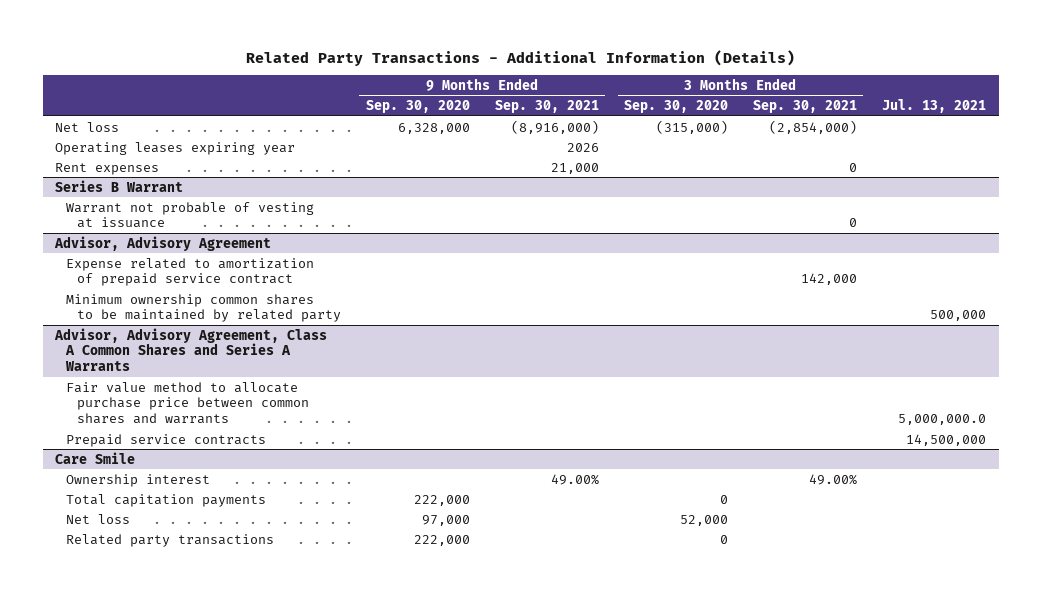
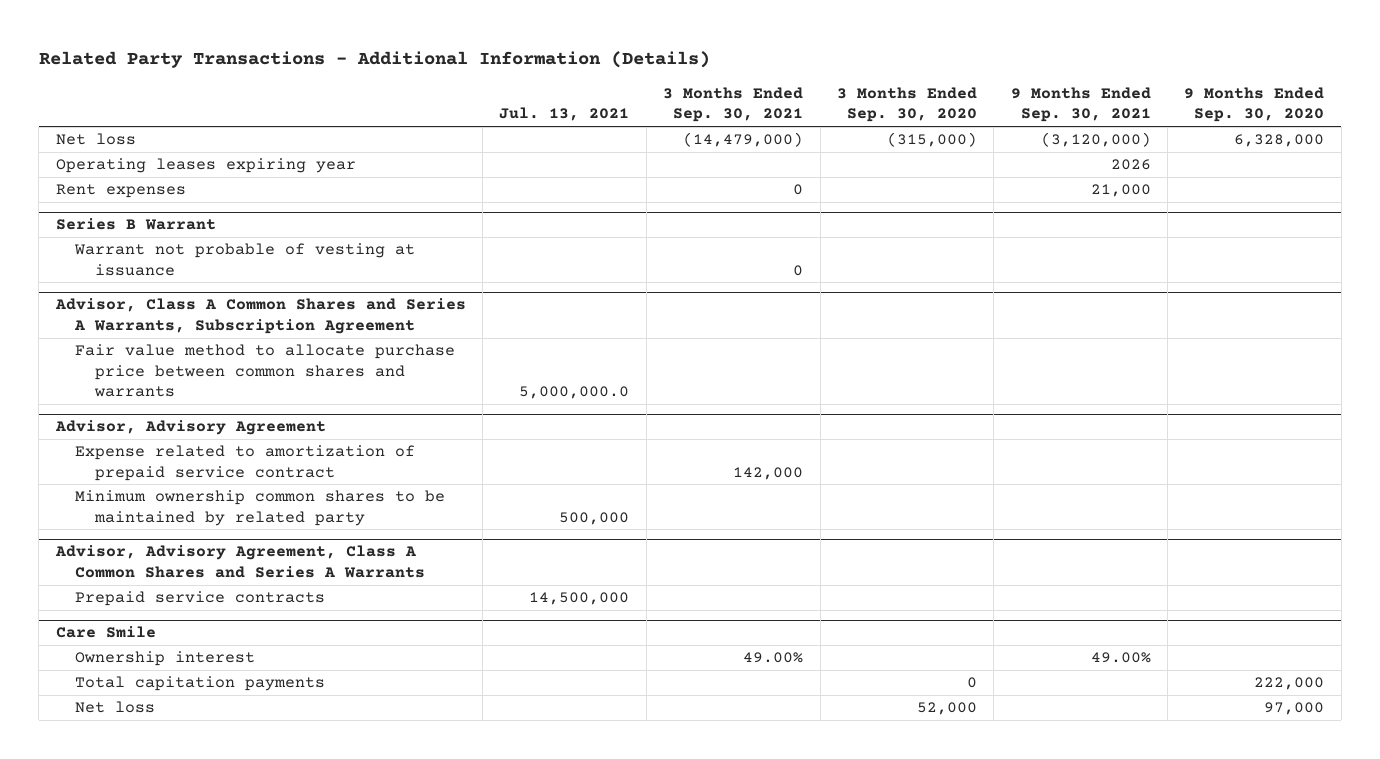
- | 9 Months Ended Sep. 30, 2020 | 9 Months Ended Sep. 30, 2021 | 3 Months Ended Sep. 30, 2020 | 3 Months Ended Sep. 30, 2021 | Jul. 13, 2021
+ | Jul. 13, 2021 | 3 Months Ended Sep. 30, 2021 | 3 Months Ended Sep. 30, 2020 | 9 Months Ended Sep. 30, 2021 | 9 Months Ended Sep. 30, 2020
- Net loss | 6,328,000 | (8,916,000) | (315,000) | (2,854,000) |
+ Net loss | | (14,479,000) | (315,000) | (3,120,000) | 6,328,000
+ Advisor, Class A Common Shares and Series A Warrants, Subscription Agreement
+ Fair value method to allocate purchase price between common shares and warrants | 5,000,000.0 | | | |
@ Advisor, Advisory Agreement, Class A Common Shares and Series A Warrants
- Fair value method to allocate purchase price between common shares and warrants | | | | | 5,000,000.0
@ Care Smile
- Related party transactions | 222,000 | | 0 | |

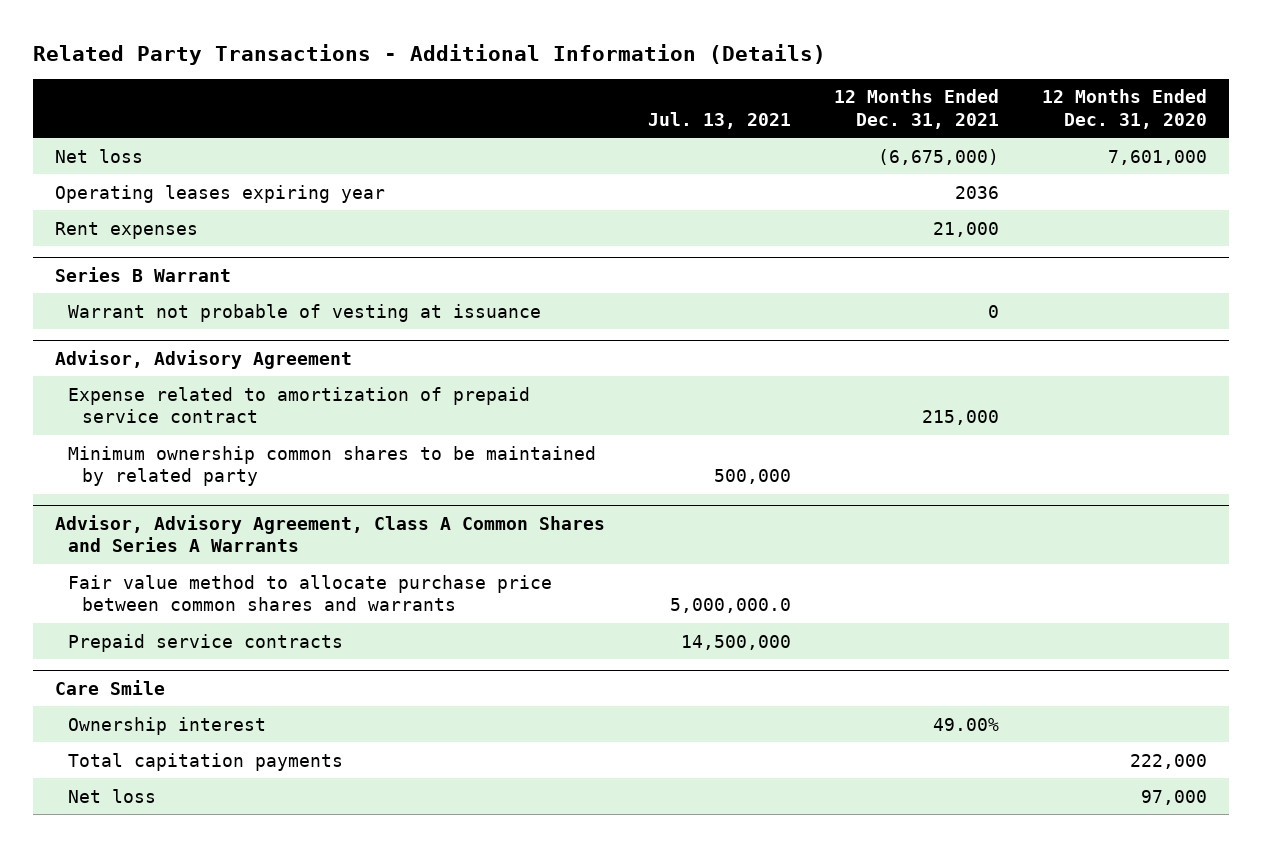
- | Jul. 13, 2021 | 3 Months Ended Sep. 30, 2021 | 3 Months Ended Sep. 30, 2020 | 9 Months Ended Sep. 30, 2021 | 9 Months Ended Sep. 30, 2020
+ | Jul. 13, 2021 | 12 Months Ended Dec. 31, 2021 | 12 Months Ended Dec. 31, 2020
- Advisor, Class A Common Shares and Series A Warrants, Subscription Agreement
- Fair value method to allocate purchase price between common shares and warrants | 5,000,000.0 | | | |
@ Advisor, Advisory Agreement, Class A Common Shares and Series A Warrants
+ Fair value method to allocate purchase price between common shares and warrants | 5,000,000.0 | |

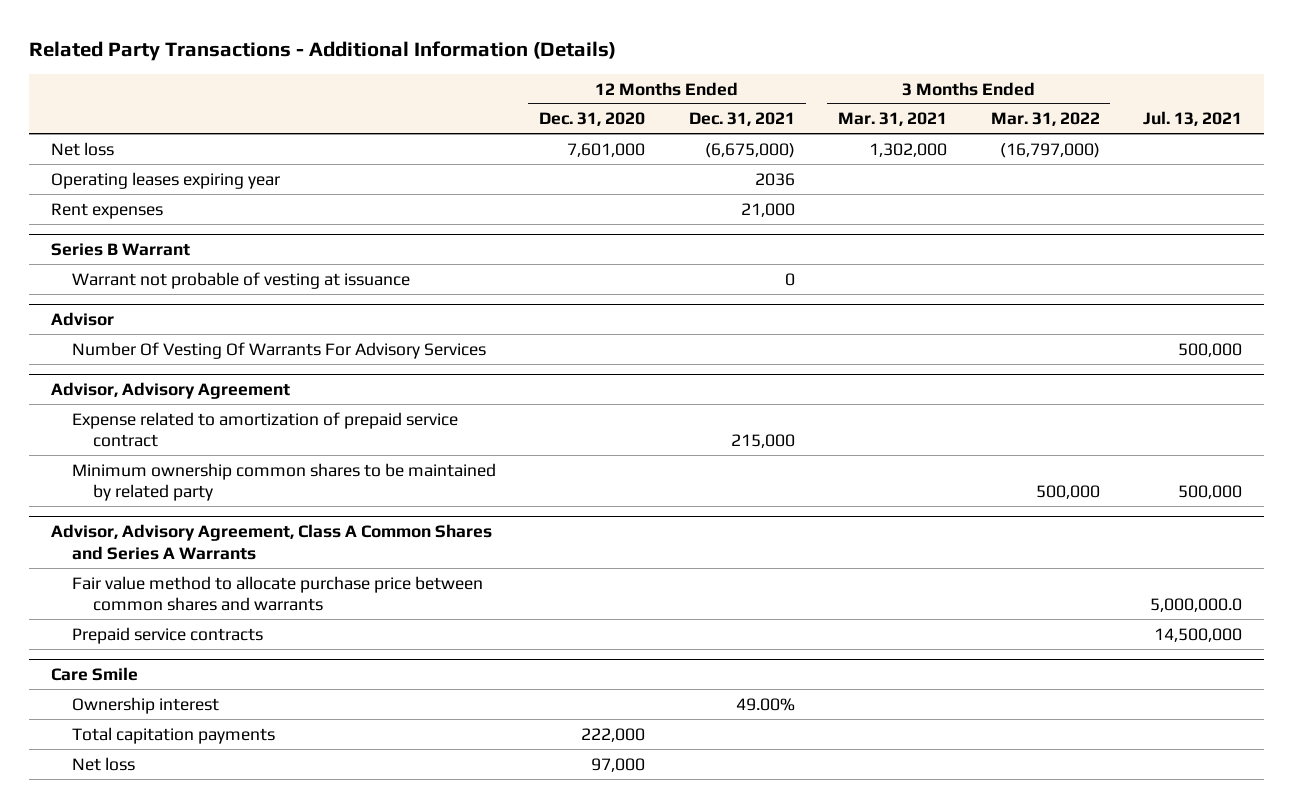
- | Jul. 13, 2021 | 12 Months Ended Dec. 31, 2021 | 12 Months Ended Dec. 31, 2020
+ | 12 Months Ended Dec. 31, 2020 | 12 Months Ended Dec. 31, 2021 | 3 Months Ended Mar. 31, 2021 | 3 Months Ended Mar. 31, 2022 | Jul. 13, 2021
+ Advisor
+ Number Of Vesting Of Warrants For Advisory Services | | | | | 500,000

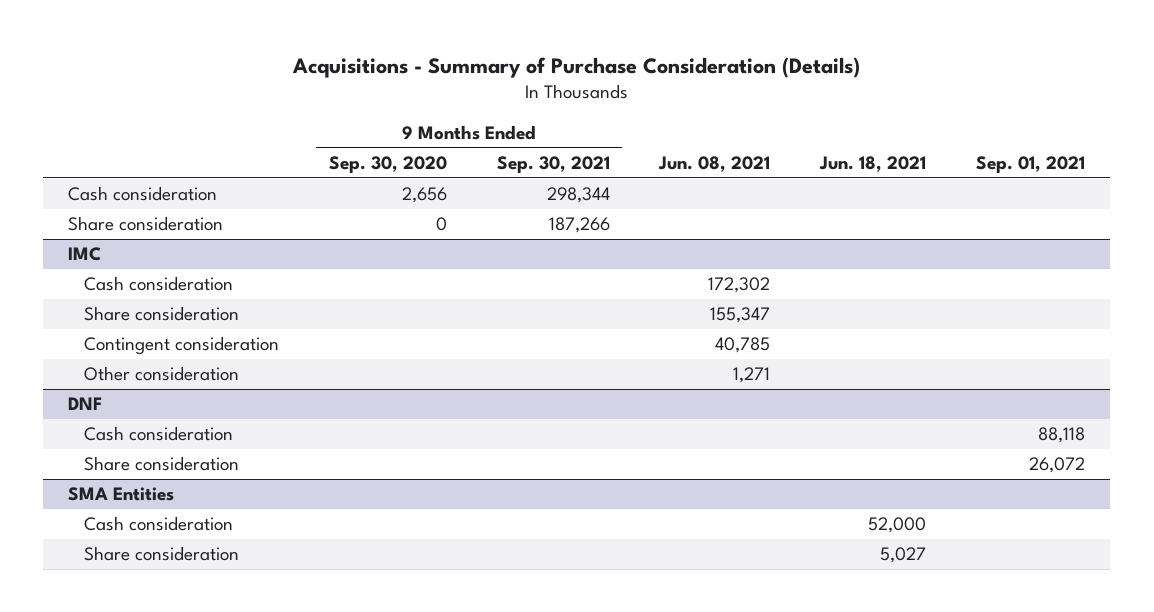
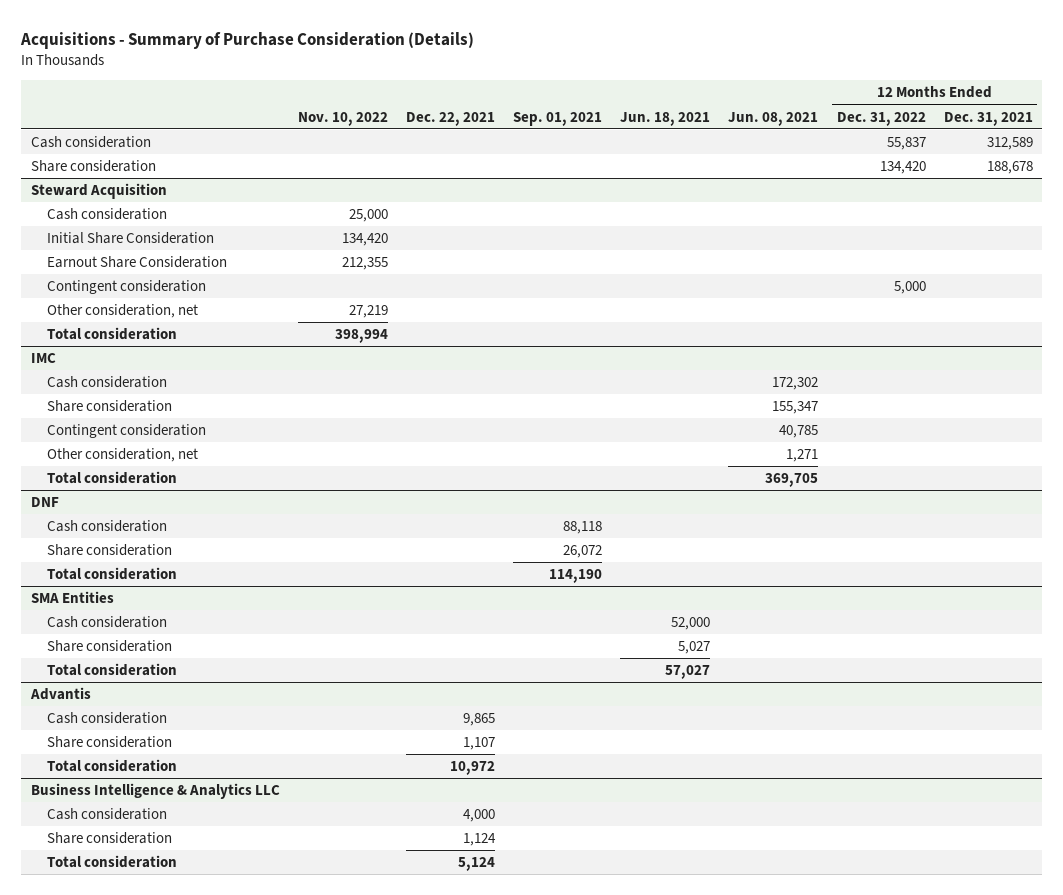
- | 9 Months Ended Sep. 30, 2020 | 9 Months Ended Sep. 30, 2021 | Jun. 08, 2021 | Jun. 18, 2021 | Sep. 01, 2021
+ | Nov. 10, 2022 | Dec. 22, 2021 | Sep. 01, 2021 | Jun. 18, 2021 | Jun. 08, 2021 | 12 Months Ended Dec. 31, 2022 | 12 Months Ended Dec. 31, 2021
+ Steward Acquisition
+ Cash consideration | 25,000 | | | | | |
+ Initial Share Consideration | 134,420 | | | | | |
+ Earnout Share Consideration | 212,355 | | | | | |
+ Contingent consideration | | | | | | 5,000 |
+ Other consideration, net | 27,219 | | | | | |
+ Total consideration | 398,994 | | | | | |
@ IMC
- Other consideration | | | 1,271 | |
+ Other consideration, net | | | | | 1,271 | |
+ Total consideration | | | | | 369,705 | |
@ DNF
+ Total consideration | | | 114,190 | | | |
@ SMA Entities
+ Total consideration | | | | 57,027 | | |
+ Advantis
+ Cash consideration | | 9,865 | | | | |
+ Share consideration | | 1,107 | | | | |
+ Total consideration | | 10,972 | | | | |
+ Business Intelligence & Analytics LLC
+ Cash consideration | | 4,000 | | | | |
+ Share consideration | | 1,124 | | | | |
+ Total consideration | | 5,124 | | | | |

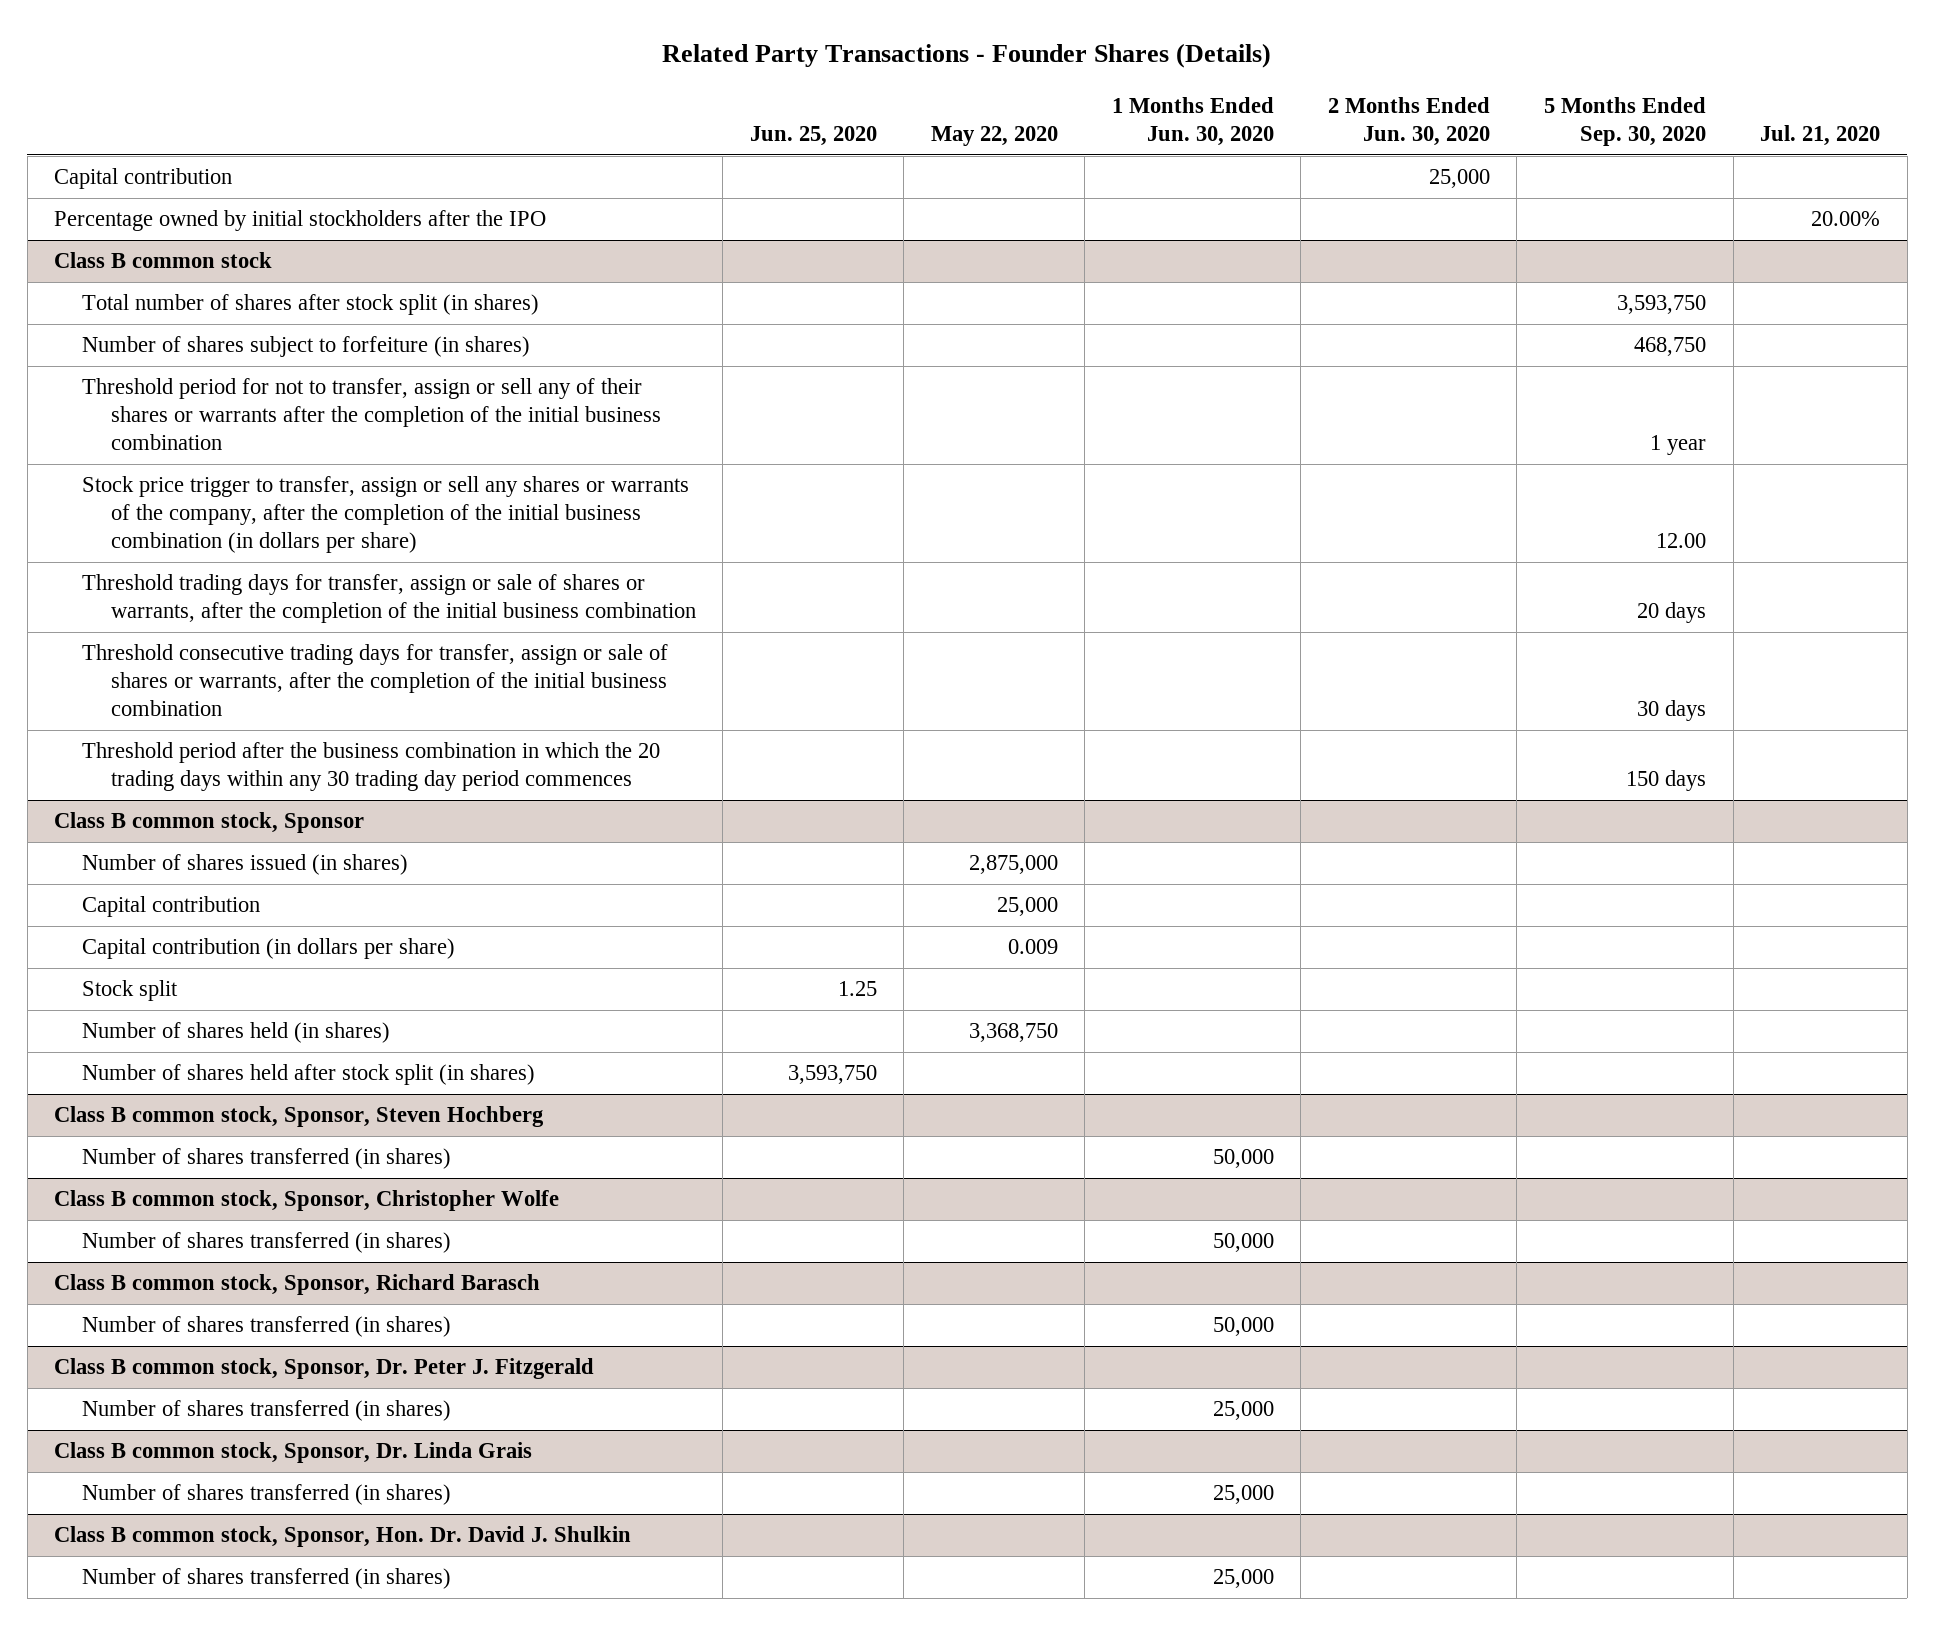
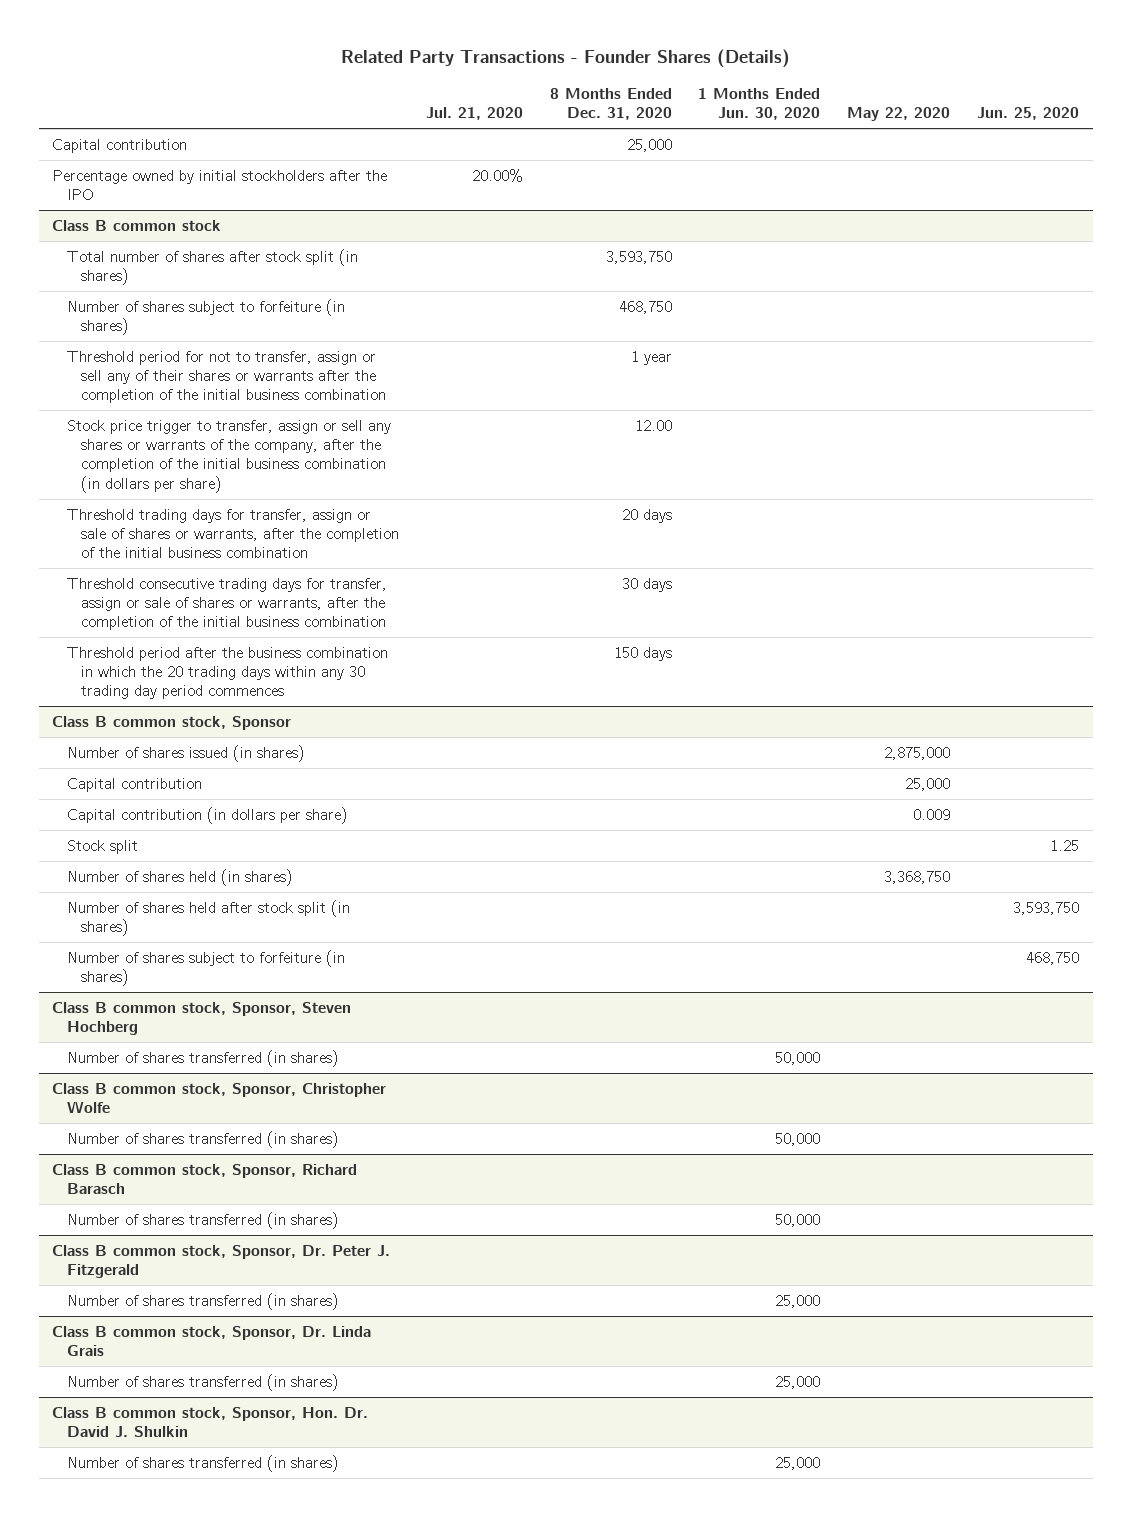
- | Jun. 25, 2020 | May 22, 2020 | 1 Months Ended Jun. 30, 2020 | 2 Months Ended Jun. 30, 2020 | 5 Months Ended Sep. 30, 2020 | Jul. 21, 2020
+ | Jul. 21, 2020 | 8 Months Ended Dec. 31, 2020 | 1 Months Ended Jun. 30, 2020 | May 22, 2020 | Jun. 25, 2020
@ Class B common stock, Sponsor
+ Number of shares subject to forfeiture (in shares) | | | | | 468,750

